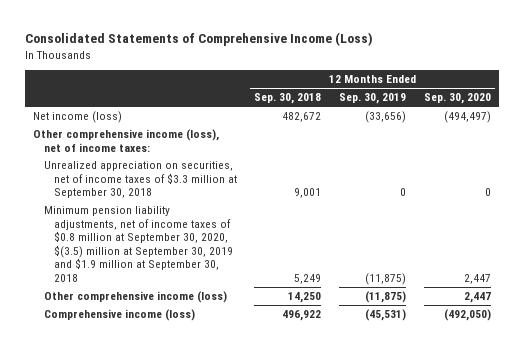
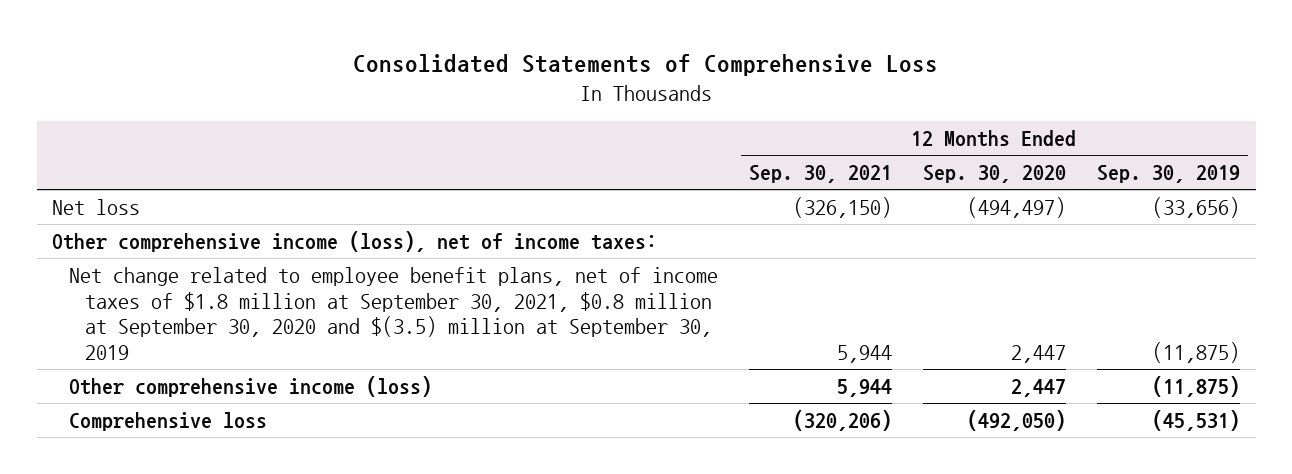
- Consolidated Statements of Comprehensive Income (Loss)
+ Consolidated Statements of Comprehensive Loss
- | 12 Months Ended Sep. 30, 2018 | 12 Months Ended Sep. 30, 2019 | 12 Months Ended Sep. 30, 2020
+ | 12 Months Ended Sep. 30, 2021 | 12 Months Ended Sep. 30, 2020 | 12 Months Ended Sep. 30, 2019
- Net income (loss) | 482,672 | (33,656) | (494,497)
+ Net loss | (326,150) | (494,497) | (33,656)
- Unrealized appreciation on securities, net of income taxes of $3.3 million at September 30, 2018 | 9,001 | 0 | 0
- Minimum pension liability adjustments, net of income taxes of $0.8 million at September 30, 2020, $(3.5) million at September 30, 2019 and $1.9 million at September 30, 2018 | 5,249 | (11,875) | 2,447
+ Net change related to employee benefit plans, net of income taxes of $1.8 million at September 30, 2021, $0.8 million at September 30, 2020 and $(3.5) million at September 30, 2019 | 5,944 | 2,447 | (11,875)
- Comprehensive income (loss) | 496,922 | (45,531) | (492,050)
+ Comprehensive loss | (320,206) | (492,050) | (45,531)

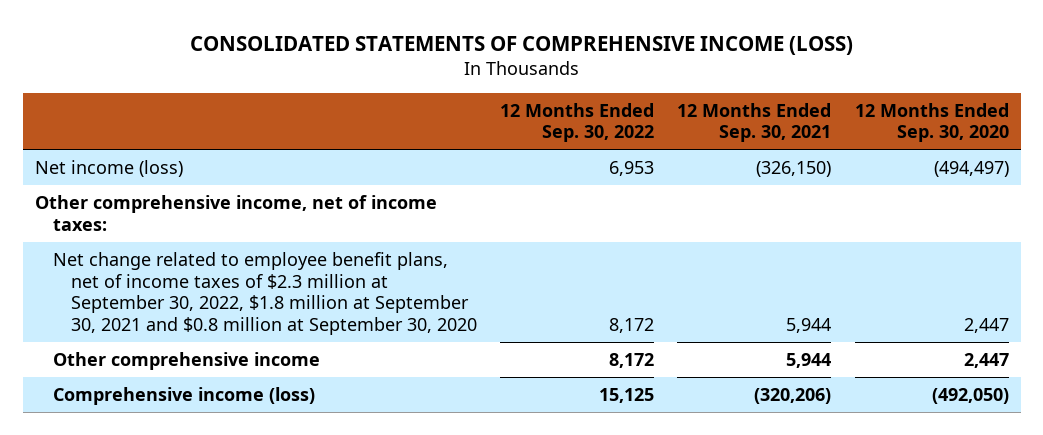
- Consolidated Statements of Comprehensive Loss
+ CONSOLIDATED STATEMENTS OF COMPREHENSIVE INCOME (LOSS)
- | 12 Months Ended Sep. 30, 2021 | 12 Months Ended Sep. 30, 2020 | 12 Months Ended Sep. 30, 2019
+ | 12 Months Ended Sep. 30, 2022 | 12 Months Ended Sep. 30, 2021 | 12 Months Ended Sep. 30, 2020
- Net loss | (326,150) | (494,497) | (33,656)
- Other comprehensive income (loss), net of income taxes:
- Net change related to employee benefit plans, net of income taxes of $1.8 million at September 30, 2021, $0.8 million at September 30, 2020 and $(3.5) million at September 30, 2019 | 5,944 | 2,447 | (11,875)
- Other comprehensive income (loss) | 5,944 | 2,447 | (11,875)
- Comprehensive loss | (320,206) | (492,050) | (45,531)
+ Net income (loss) | 6,953 | (326,150) | (494,497)
+ Other comprehensive income, net of income taxes:
+ Net change related to employee benefit plans, net of income taxes of $2.3 million at September 30, 2022, $1.8 million at September 30, 2021 and $0.8 million at September 30, 2020 | 8,172 | 5,944 | 2,447
+ Other comprehensive income | 8,172 | 5,944 | 2,447
+ Comprehensive income (loss) | 15,125 | (320,206) | (492,050)

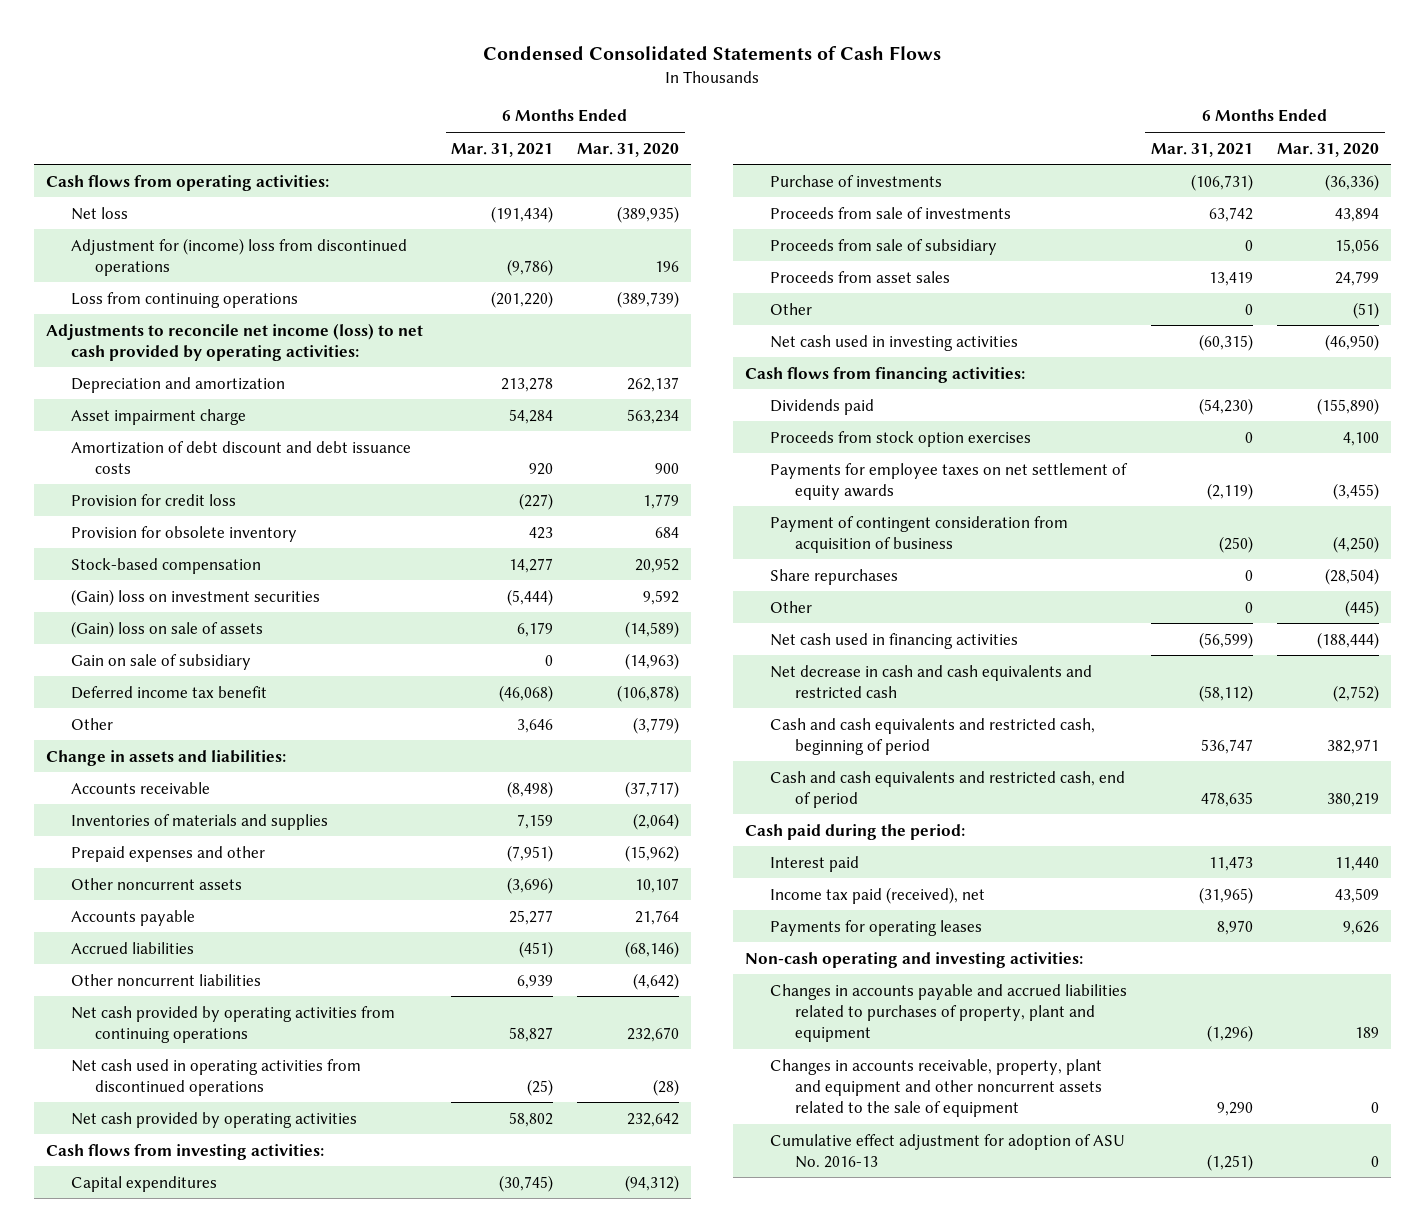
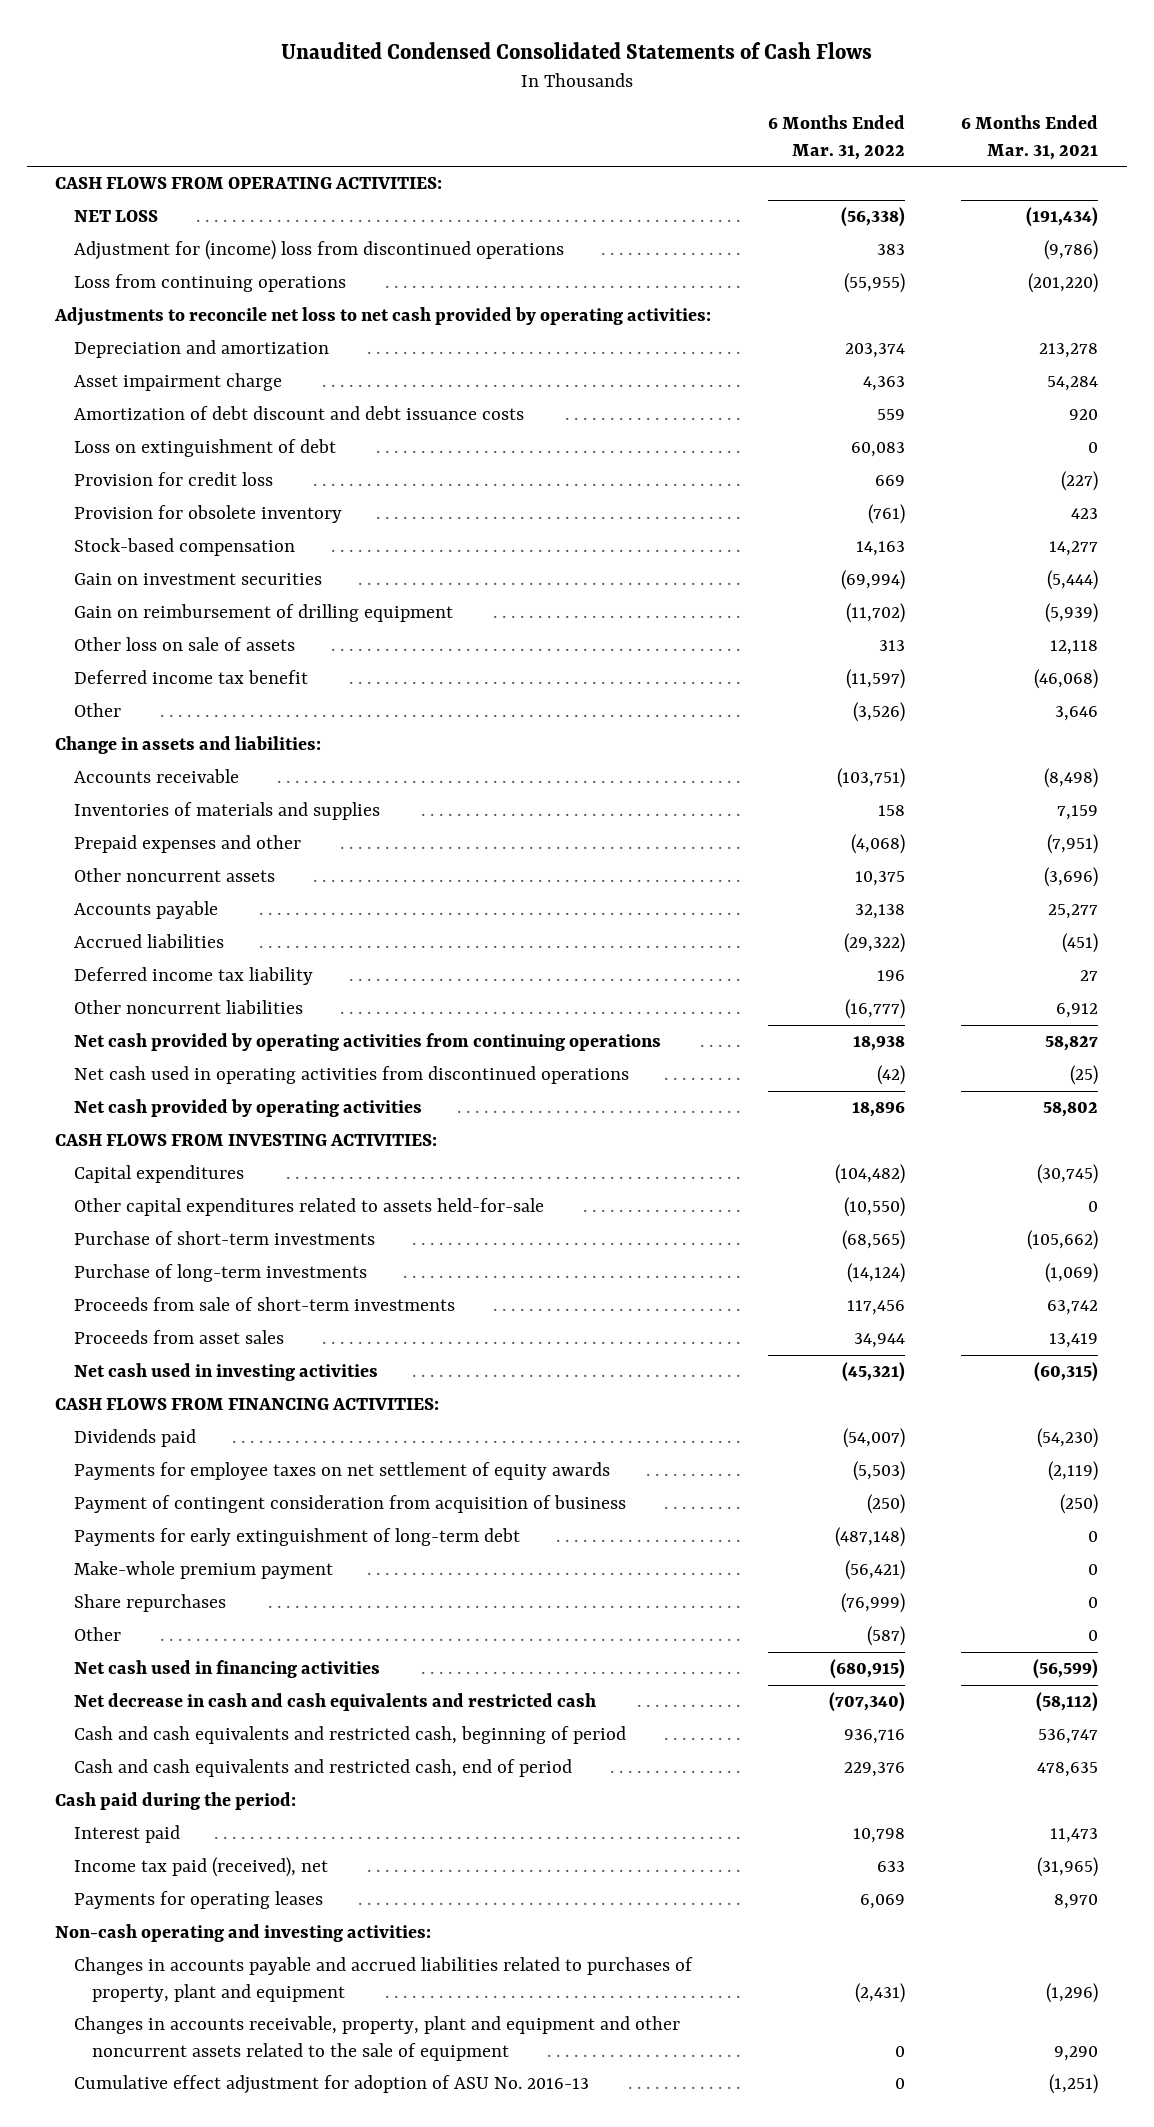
- Condensed Consolidated Statements of Cash Flows
+ Unaudited Condensed Consolidated Statements of Cash Flows
- | 6 Months Ended Mar. 31, 2021 | 6 Months Ended Mar. 31, 2020
+ | 6 Months Ended Mar. 31, 2022 | 6 Months Ended Mar. 31, 2021
- Cash flows from operating activities:
- Net loss | (191,434) | (389,935)
+ CASH FLOWS FROM OPERATING ACTIVITIES:
+ NET LOSS | (56,338) | (191,434)
- Adjustments to reconcile net income (loss) to net cash provided by operating activities:
+ Adjustments to reconcile net loss to net cash provided by operating activities:
+ Loss on extinguishment of debt | 60,083 | 0
- (Gain) loss on investment securities | (5,444) | 9,592
- (Gain) loss on sale of assets | 6,179 | (14,589)
- Gain on sale of subsidiary | 0 | (14,963)
+ Gain on investment securities | (69,994) | (5,444)
+ Gain on reimbursement of drilling equipment | (11,702) | (5,939)
+ Other loss on sale of assets | 313 | 12,118
- Other noncurrent liabilities | 6,939 | (4,642)
+ Deferred income tax liability | 196 | 27
+ Other noncurrent liabilities | (16,777) | 6,912
- Cash flows from investing activities:
+ CASH FLOWS FROM INVESTING ACTIVITIES:
- Purchase of investments | (106,731) | (36,336)
- Proceeds from sale of investments | 63,742 | 43,894
- Proceeds from sale of subsidiary | 0 | 15,056
+ Other capital expenditures related to assets held-for-sale | (10,550) | 0
+ Purchase of short-term investments | (68,565) | (105,662)
+ Purchase of long-term investments | (14,124) | (1,069)
+ Proceeds from sale of short-term investments | 117,456 | 63,742
- Other | 0 | (51)
- Cash flows from financing activities:
+ CASH FLOWS FROM FINANCING ACTIVITIES:
- Proceeds from stock option exercises | 0 | 4,100
+ Payments for early extinguishment of long-term debt | (487,148) | 0
+ Make-whole premium payment | (56,421) | 0

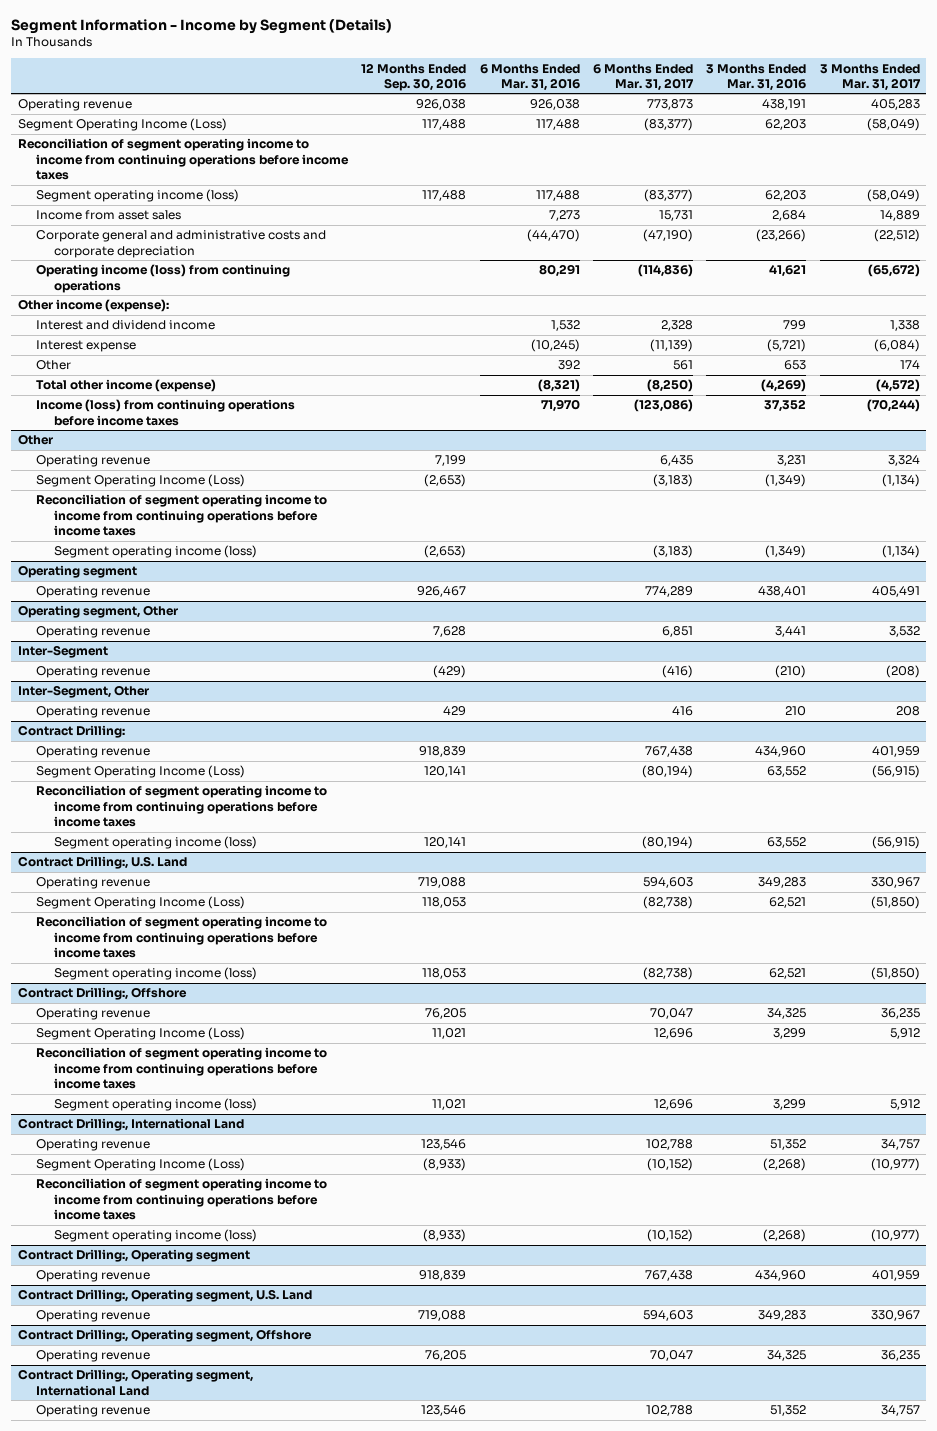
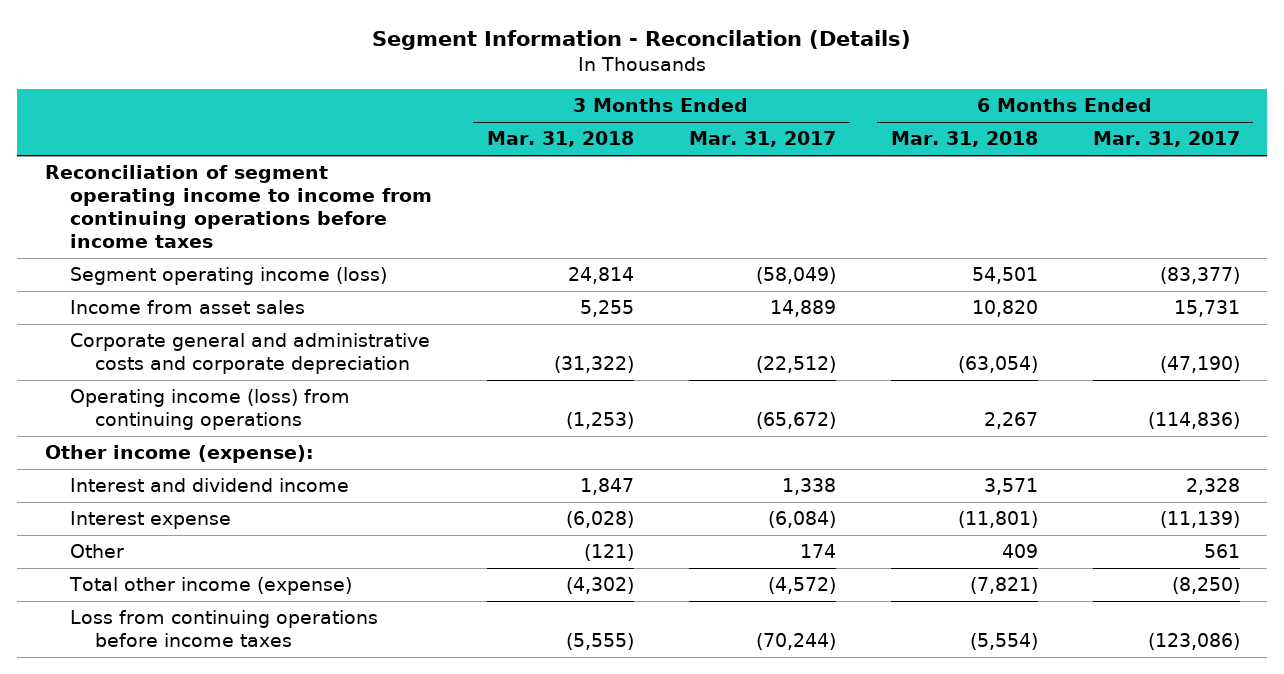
- Segment Information - Income by Segment (Details)
+ Segment Information - Reconcilation (Details)
- | 12 Months Ended Sep. 30, 2016 | 6 Months Ended Mar. 31, 2016 | 6 Months Ended Mar. 31, 2017 | 3 Months Ended Mar. 31, 2016 | 3 Months Ended Mar. 31, 2017
+ | 3 Months Ended Mar. 31, 2018 | 3 Months Ended Mar. 31, 2017 | 6 Months Ended Mar. 31, 2018 | 6 Months Ended Mar. 31, 2017
- Operating revenue | 926,038 | 926,038 | 773,873 | 438,191 | 405,283
- Segment Operating Income (Loss) | 117,488 | 117,488 | (83,377) | 62,203 | (58,049)
- Income (loss) from continuing operations before income taxes | | 71,970 | (123,086) | 37,352 | (70,244)
- Other
- Operating revenue | 7,199 | | 6,435 | 3,231 | 3,324
- Segment Operating Income (Loss) | (2,653) | | (3,183) | (1,349) | (1,134)
- Reconciliation of segment operating income to income from continuing operations before income taxes
- Segment operating income (loss) | (2,653) | | (3,183) | (1,349) | (1,134)
- Operating segment
- Operating revenue | 926,467 | | 774,289 | 438,401 | 405,491
- Operating segment, Other
- Operating revenue | 7,628 | | 6,851 | 3,441 | 3,532
- Inter-Segment
- Operating revenue | (429) | | (416) | (210) | (208)
- Inter-Segment, Other
- Operating revenue | 429 | | 416 | 210 | 208
- Contract Drilling:
- Operating revenue | 918,839 | | 767,438 | 434,960 | 401,959
- Segment Operating Income (Loss) | 120,141 | | (80,194) | 63,552 | (56,915)
- Reconciliation of segment operating income to income from continuing operations before income taxes
- Segment operating income (loss) | 120,141 | | (80,194) | 63,552 | (56,915)
- Contract Drilling:, U.S. Land
- Operating revenue | 719,088 | | 594,603 | 349,283 | 330,967
- Segment Operating Income (Loss) | 118,053 | | (82,738) | 62,521 | (51,850)
- Reconciliation of segment operating income to income from continuing operations before income taxes
- Segment operating income (loss) | 118,053 | | (82,738) | 62,521 | (51,850)
- Contract Drilling:, Offshore
- Operating revenue | 76,205 | | 70,047 | 34,325 | 36,235
- Segment Operating Income (Loss) | 11,021 | | 12,696 | 3,299 | 5,912
- Reconciliation of segment operating income to income from continuing operations before income taxes
- Segment operating income (loss) | 11,021 | | 12,696 | 3,299 | 5,912
- Contract Drilling:, International Land
- Operating revenue | 123,546 | | 102,788 | 51,352 | 34,757
- Segment Operating Income (Loss) | (8,933) | | (10,152) | (2,268) | (10,977)
- Reconciliation of segment operating income to income from continuing operations before income taxes
- Segment operating income (loss) | (8,933) | | (10,152) | (2,268) | (10,977)
- Contract Drilling:, Operating segment
- Operating revenue | 918,839 | | 767,438 | 434,960 | 401,959
- Contract Drilling:, Operating segment, U.S. Land
- Operating revenue | 719,088 | | 594,603 | 349,283 | 330,967
- Contract Drilling:, Operating segment, Offshore
- Operating revenue | 76,205 | | 70,047 | 34,325 | 36,235
- Contract Drilling:, Operating segment, International Land
- Operating revenue | 123,546 | | 102,788 | 51,352 | 34,757
+ Loss from continuing operations before income taxes | (5,555) | (70,244) | (5,554) | (123,086)

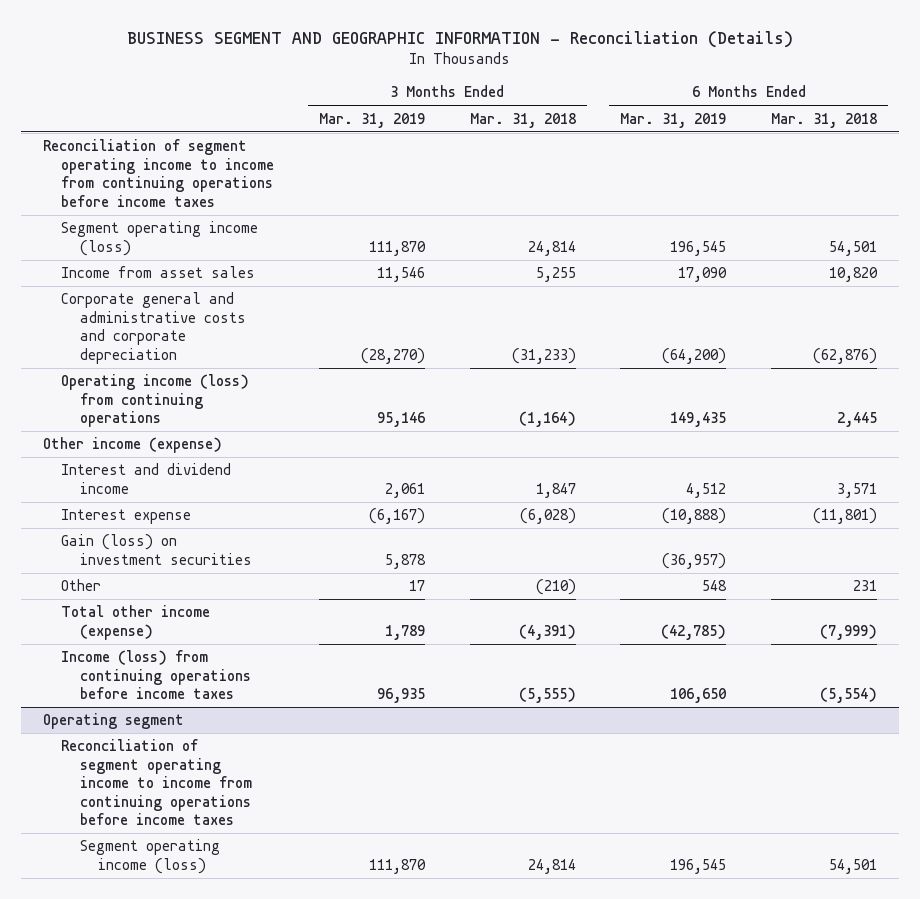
- Segment Information - Reconcilation (Details)
+ BUSINESS SEGMENT AND GEOGRAPHIC INFORMATION - Reconciliation (Details)
- | 3 Months Ended Mar. 31, 2018 | 3 Months Ended Mar. 31, 2017 | 6 Months Ended Mar. 31, 2018 | 6 Months Ended Mar. 31, 2017
+ | 3 Months Ended Mar. 31, 2019 | 3 Months Ended Mar. 31, 2018 | 6 Months Ended Mar. 31, 2019 | 6 Months Ended Mar. 31, 2018
- Corporate general and administrative costs and corporate depreciation | (31,322) | (22,512) | (63,054) | (47,190)
- Operating income (loss) from continuing operations | (1,253) | (65,672) | 2,267 | (114,836)
- Other income (expense):
+ Corporate general and administrative costs and corporate depreciation | (28,270) | (31,233) | (64,200) | (62,876)
+ Operating income (loss) from continuing operations | 95,146 | (1,164) | 149,435 | 2,445
+ Other income (expense)
- Other | (121) | 174 | 409 | 561
- Total other income (expense) | (4,302) | (4,572) | (7,821) | (8,250)
- Loss from continuing operations before income taxes | (5,555) | (70,244) | (5,554) | (123,086)
+ Gain (loss) on investment securities | 5,878 | | (36,957) |
+ Other | 17 | (210) | 548 | 231
+ Total other income (expense) | 1,789 | (4,391) | (42,785) | (7,999)
+ Income (loss) from continuing operations before income taxes | 96,935 | (5,555) | 106,650 | (5,554)
+ Operating segment
+ Reconciliation of segment operating income to income from continuing operations before income taxes
+ Segment operating income (loss) | 111,870 | 24,814 | 196,545 | 54,501

